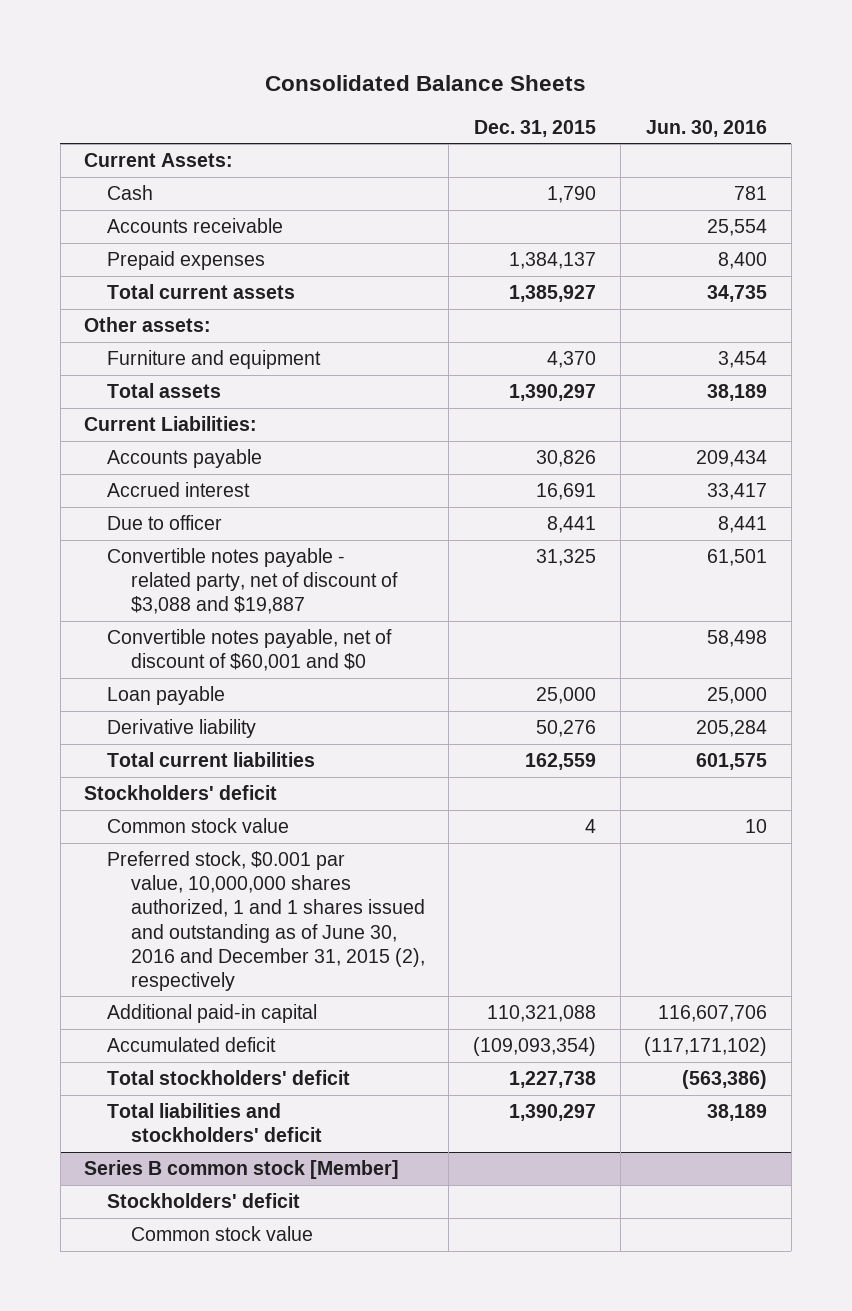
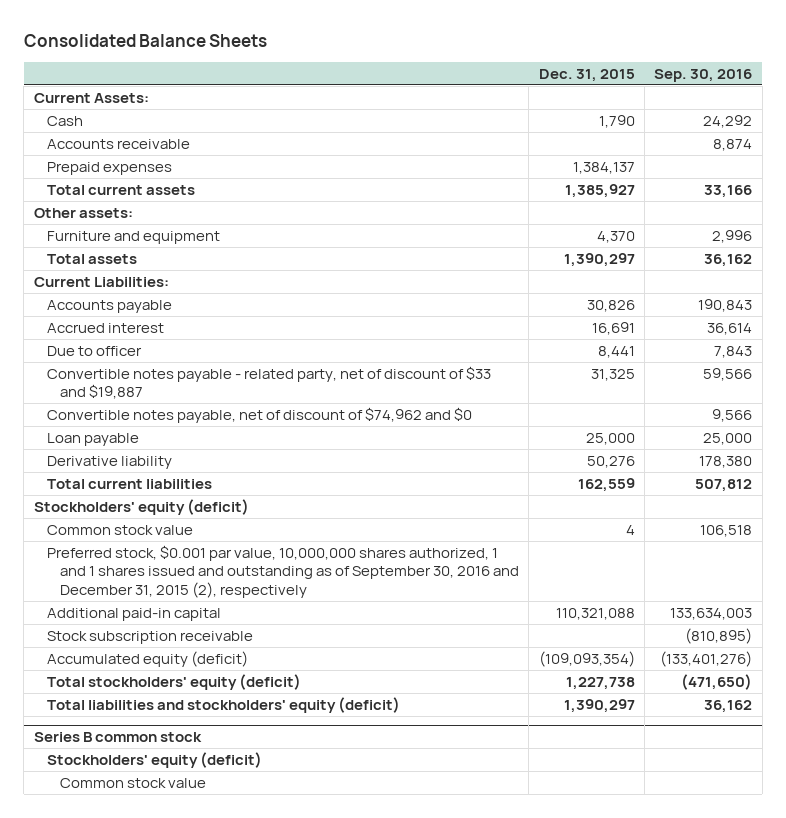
- | Dec. 31, 2015 | Jun. 30, 2016
+ | Dec. 31, 2015 | Sep. 30, 2016
- Convertible notes payable - related party, net of discount of $3,088 and $19,887 | 31,325 | 61,501
- Convertible notes payable, net of discount of $60,001 and $0 | | 58,498
+ Convertible notes payable - related party, net of discount of $33 and $19,887 | 31,325 | 59,566
+ Convertible notes payable, net of discount of $74,962 and $0 | | 9,566
- Stockholders' deficit
+ Stockholders' equity (deficit)
- Preferred stock, $0.001 par value, 10,000,000 shares authorized, 1 and 1 shares issued and outstanding as of June 30, 2016 and December 31, 2015 (2), respectively
+ Preferred stock, $0.001 par value, 10,000,000 shares authorized, 1 and 1 shares issued and outstanding as of September 30, 2016 and December 31, 2015 (2), respectively
- Accumulated deficit | (109,093,354) | (117,171,102)
- Total stockholders' deficit | 1,227,738 | (563,386)
- Total liabilities and stockholders' deficit | 1,390,297 | 38,189
- Series B common stock [Member]
- Stockholders' deficit
+ Stock subscription receivable | | (810,895)
+ Accumulated equity (deficit) | (109,093,354) | (133,401,276)
+ Total stockholders' equity (deficit) | 1,227,738 | (471,650)
+ Total liabilities and stockholders' equity (deficit) | 1,390,297 | 36,162
+ Series B common stock
+ Stockholders' equity (deficit)

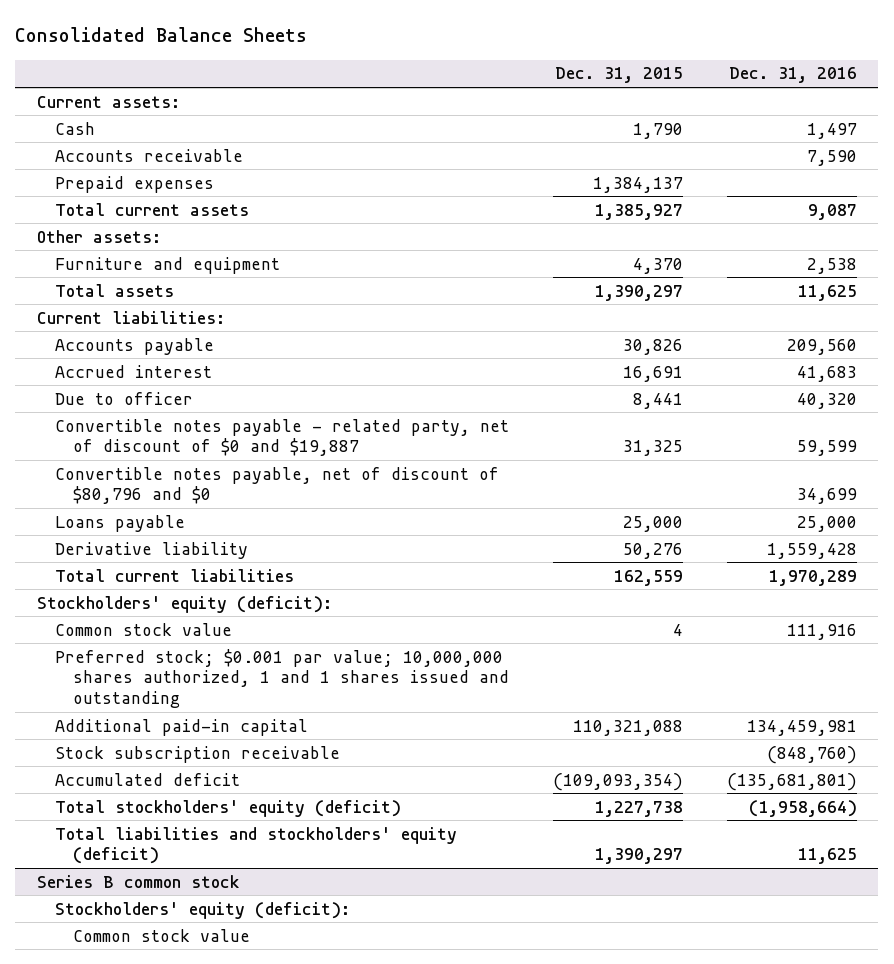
- | Dec. 31, 2015 | Sep. 30, 2016
+ | Dec. 31, 2015 | Dec. 31, 2016
- Current Assets:
+ Current assets:
- Current Liabilities:
+ Current liabilities:
- Convertible notes payable - related party, net of discount of $33 and $19,887 | 31,325 | 59,566
- Convertible notes payable, net of discount of $74,962 and $0 | | 9,566
- Loan payable | 25,000 | 25,000
+ Convertible notes payable - related party, net of discount of $0 and $19,887 | 31,325 | 59,599
+ Convertible notes payable, net of discount of $80,796 and $0 | | 34,699
+ Loans payable | 25,000 | 25,000
- Stockholders' equity (deficit)
+ Stockholders' equity (deficit):
- Preferred stock, $0.001 par value, 10,000,000 shares authorized, 1 and 1 shares issued and outstanding as of September 30, 2016 and December 31, 2015 (2), respectively
+ Preferred stock; $0.001 par value; 10,000,000 shares authorized, 1 and 1 shares issued and outstanding
- Accumulated equity (deficit) | (109,093,354) | (133,401,276)
+ Accumulated deficit | (109,093,354) | (135,681,801)
@ Series B common stock
- Stockholders' equity (deficit)
+ Stockholders' equity (deficit):

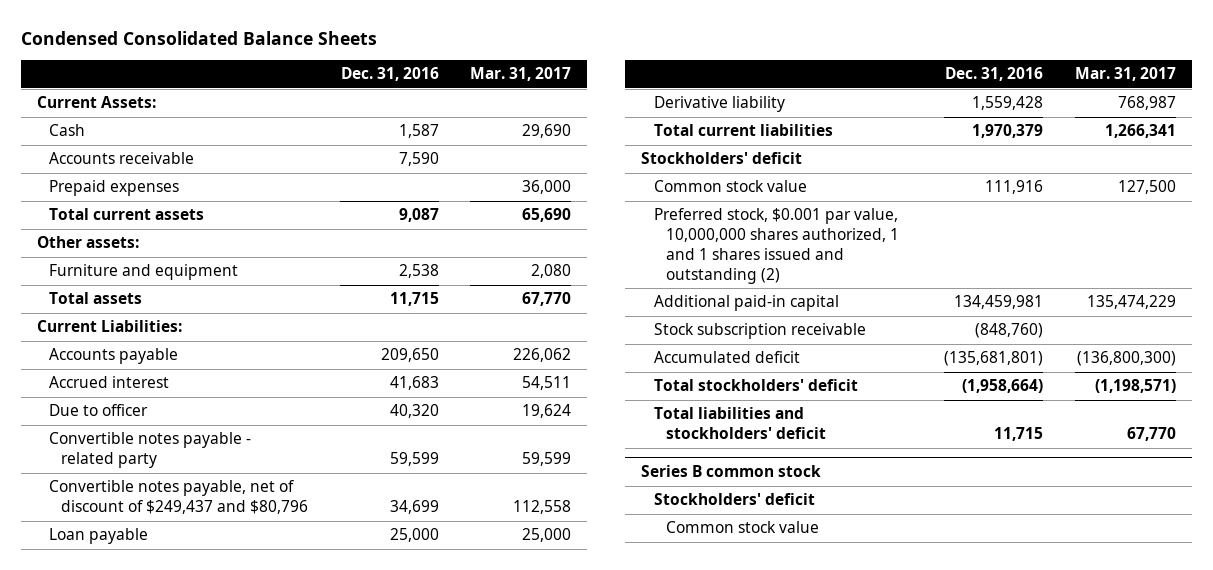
- Consolidated Balance Sheets
+ Condensed Consolidated Balance Sheets
- | Dec. 31, 2015 | Dec. 31, 2016
+ | Dec. 31, 2016 | Mar. 31, 2017
- Current assets:
- Cash | 1,790 | 1,497
+ Current Assets:
+ Cash | 1,587 | 29,690
- Total assets | 1,390,297 | 11,625
- Current liabilities:
- Accounts payable | 30,826 | 209,560
+ Total assets | 11,715 | 67,770
+ Current Liabilities:
+ Accounts payable | 209,650 | 226,062
- Convertible notes payable - related party, net of discount of $0 and $19,887 | 31,325 | 59,599
- Convertible notes payable, net of discount of $80,796 and $0 | | 34,699
- Loans payable | 25,000 | 25,000
+ Convertible notes payable - related party | 59,599 | 59,599
+ Convertible notes payable, net of discount of $249,437 and $80,796 | 34,699 | 112,558
+ Loan payable | 25,000 | 25,000
- Total current liabilities | 162,559 | 1,970,289
- Stockholders' equity (deficit):
+ Total current liabilities | 1,970,379 | 1,266,341
+ Stockholders' deficit
- Preferred stock; $0.001 par value; 10,000,000 shares authorized, 1 and 1 shares issued and outstanding
+ Preferred stock, $0.001 par value, 10,000,000 shares authorized, 1 and 1 shares issued and outstanding (2)
- Total stockholders' equity (deficit) | 1,227,738 | (1,958,664)
- Total liabilities and stockholders' equity (deficit) | 1,390,297 | 11,625
+ Total stockholders' deficit | (1,958,664) | (1,198,571)
+ Total liabilities and stockholders' deficit | 11,715 | 67,770
@ Series B common stock
- Stockholders' equity (deficit):
+ Stockholders' deficit

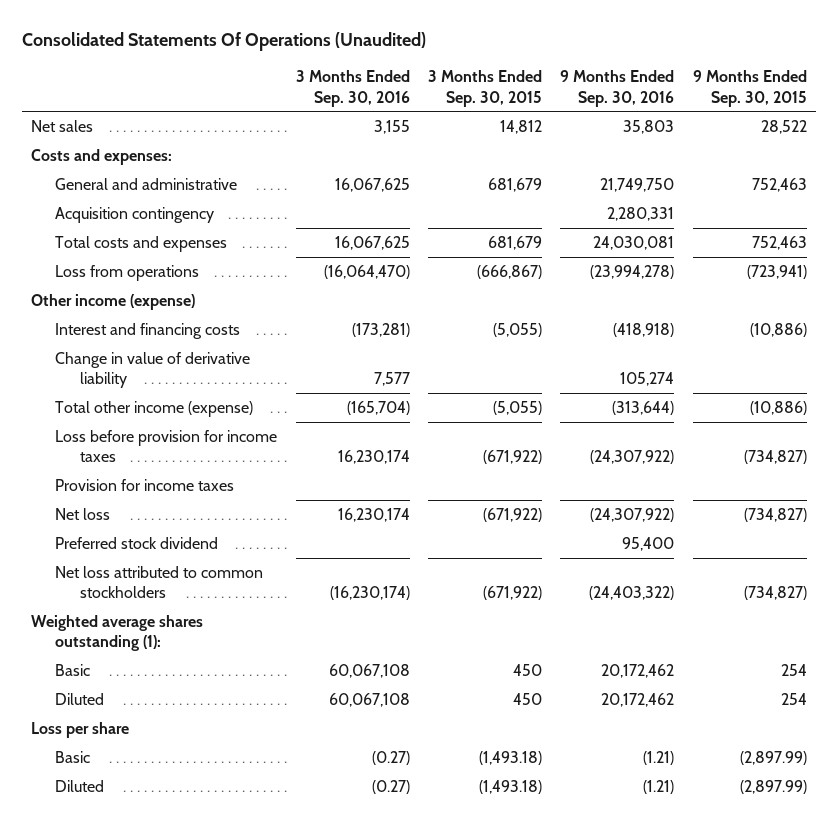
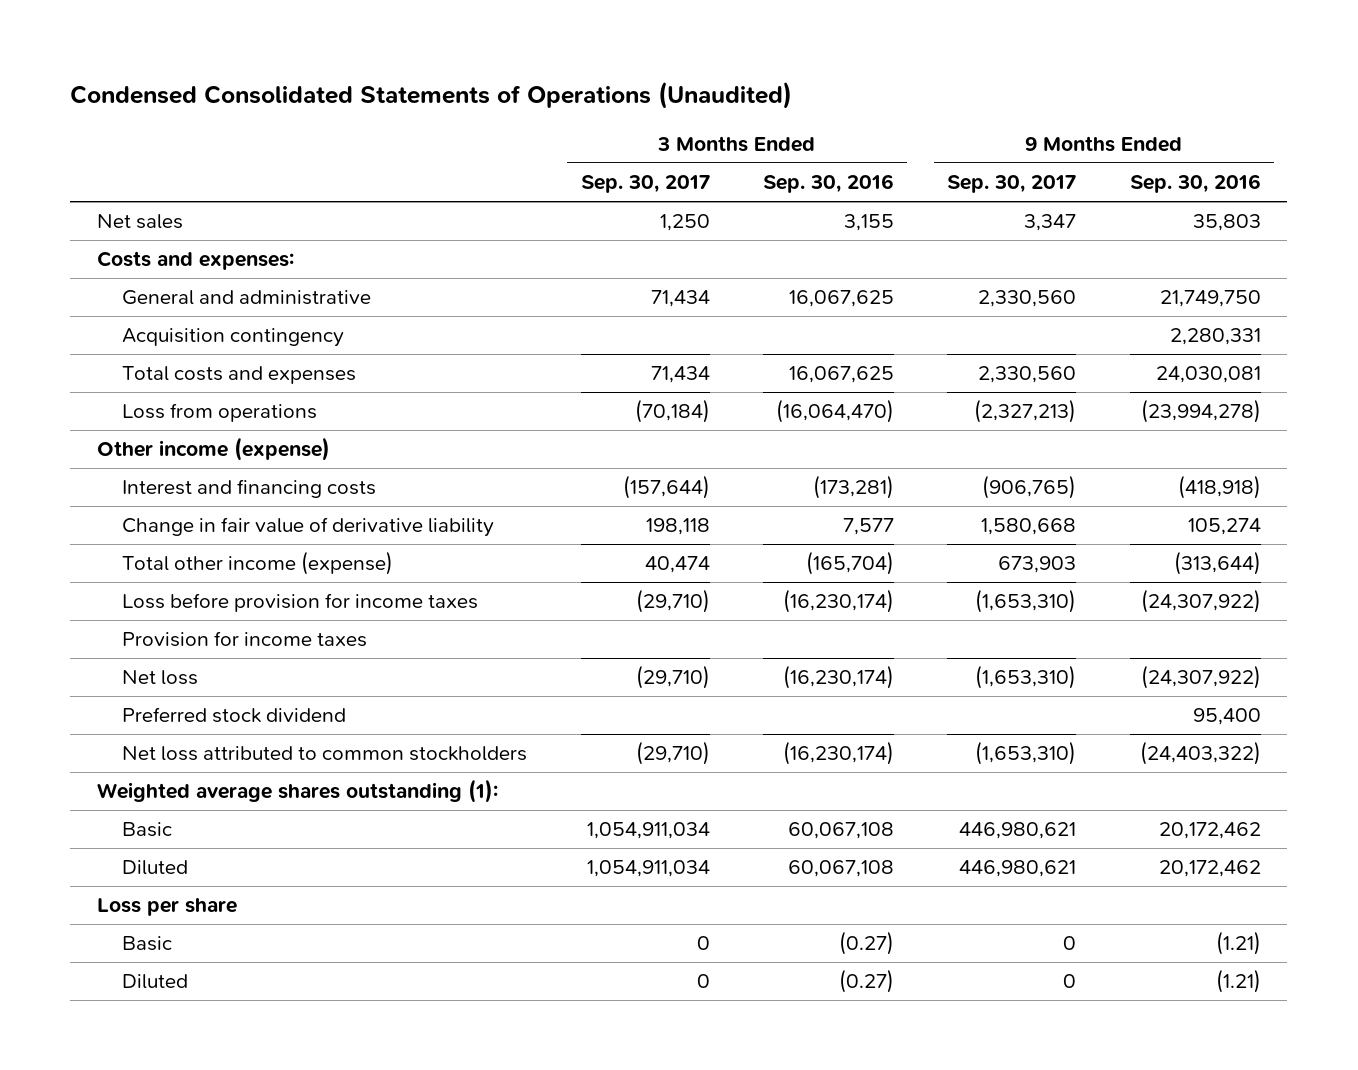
- Consolidated Statements Of Operations (Unaudited)
+ Condensed Consolidated Statements of Operations (Unaudited)
- | 3 Months Ended Sep. 30, 2016 | 3 Months Ended Sep. 30, 2015 | 9 Months Ended Sep. 30, 2016 | 9 Months Ended Sep. 30, 2015
+ | 3 Months Ended Sep. 30, 2017 | 3 Months Ended Sep. 30, 2016 | 9 Months Ended Sep. 30, 2017 | 9 Months Ended Sep. 30, 2016
- Change in value of derivative liability | 7,577 | | 105,274 |
+ Change in fair value of derivative liability | 198,118 | 7,577 | 1,580,668 | 105,274
- Loss before provision for income taxes | 16,230,174 | (671,922) | (24,307,922) | (734,827)
+ Loss before provision for income taxes | (29,710) | (16,230,174) | (1,653,310) | (24,307,922)
- Net loss | 16,230,174 | (671,922) | (24,307,922) | (734,827)
+ Net loss | (29,710) | (16,230,174) | (1,653,310) | (24,307,922)

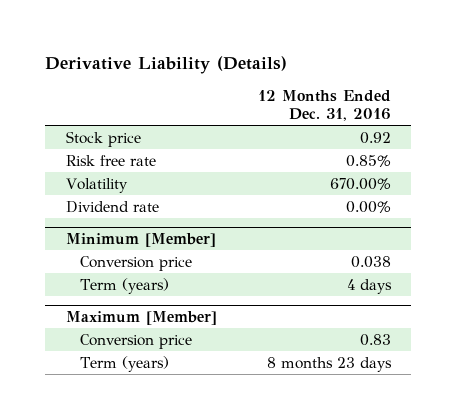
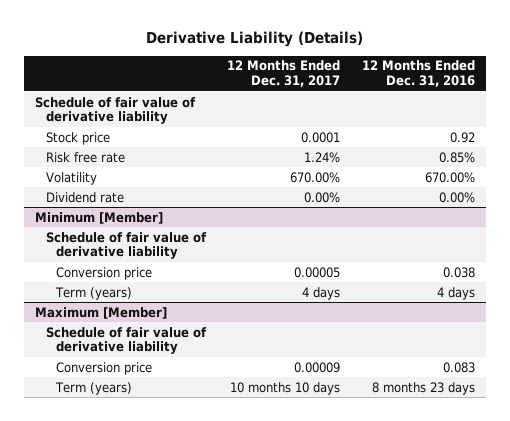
- | 12 Months Ended Dec. 31, 2016
+ | 12 Months Ended Dec. 31, 2017 | 12 Months Ended Dec. 31, 2016
+ Schedule of fair value of derivative liability
@ Minimum [Member]
+ Schedule of fair value of derivative liability
@ Maximum [Member]
- Conversion price | 0.83
+ Schedule of fair value of derivative liability
+ Conversion price | 0.00009 | 0.083

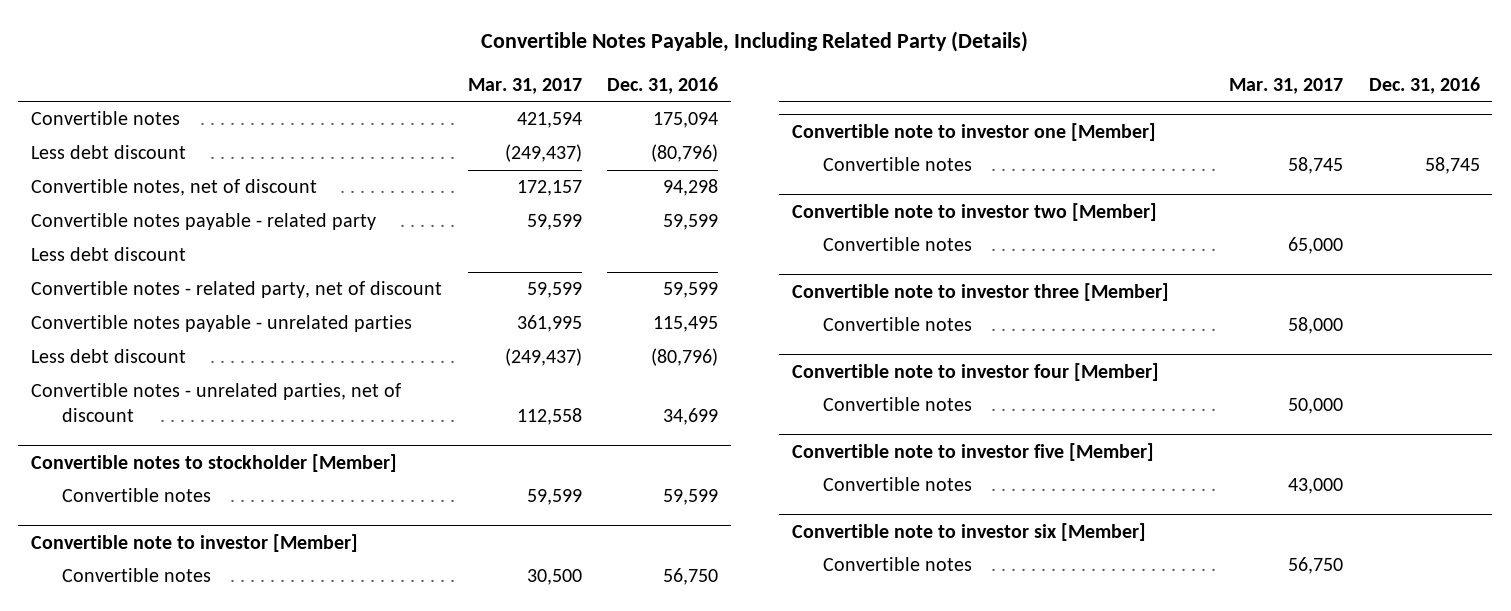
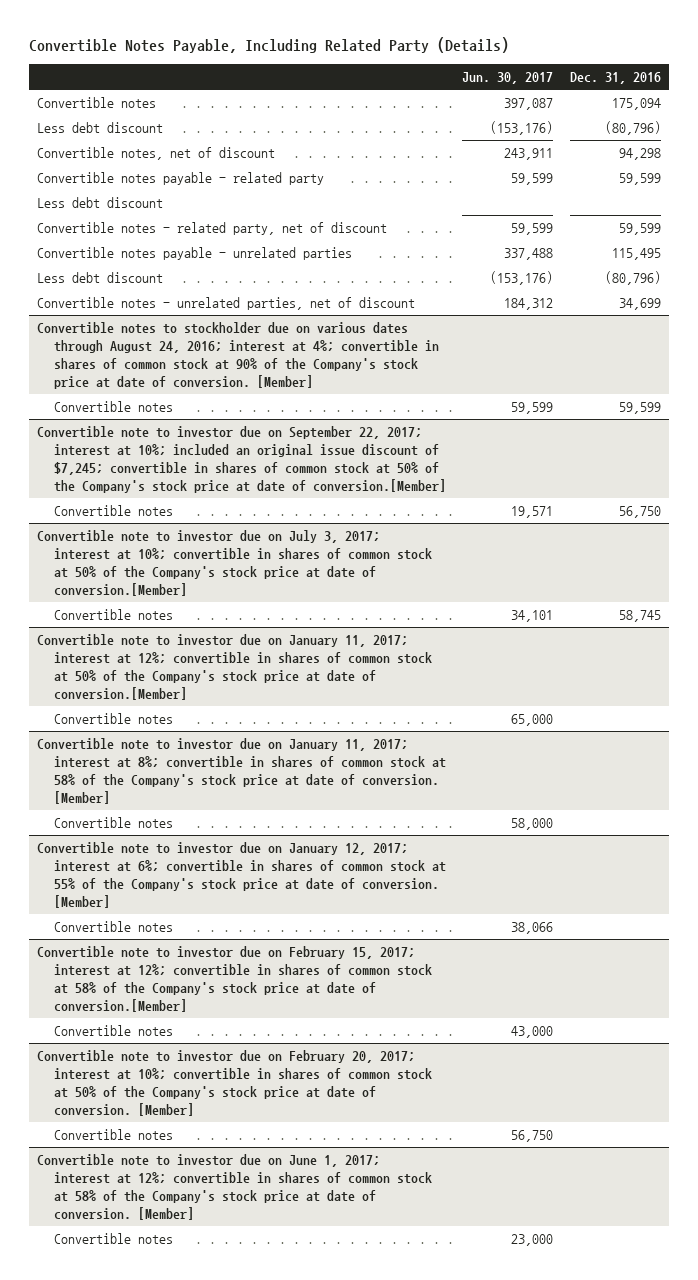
- | Mar. 31, 2017 | Dec. 31, 2016
+ | Jun. 30, 2017 | Dec. 31, 2016
- Convertible notes to stockholder [Member]
+ Convertible notes to stockholder due on various dates through August 24, 2016; interest at 4%; convertible in shares of common stock at 90% of the Company's stock price at date of conversion. [Member]
- Convertible note to investor [Member]
+ Convertible note to investor due on September 22, 2017; interest at 10%; included an original issue discount of $7,245; convertible in shares of common stock at 50% of the Company's stock price at date of conversion.[Member]
- Convertible note to investor one [Member]
+ Convertible note to investor due on July 3, 2017; interest at 10%; convertible in shares of common stock at 50% of the Company's stock price at date of conversion.[Member]
- Convertible note to investor two [Member]
+ Convertible note to investor due on January 11, 2017; interest at 12%; convertible in shares of common stock at 50% of the Company's stock price at date of conversion.[Member]
- Convertible note to investor three [Member]
+ Convertible note to investor due on January 11, 2017; interest at 8%; convertible in shares of common stock at 58% of the Company's stock price at date of conversion. [Member]
- Convertible note to investor four [Member]
+ Convertible note to investor due on January 12, 2017; interest at 6%; convertible in shares of common stock at 55% of the Company's stock price at date of conversion. [Member]
- Convertible note to investor five [Member]
+ Convertible note to investor due on February 15, 2017; interest at 12%; convertible in shares of common stock at 58% of the Company's stock price at date of conversion.[Member]
- Convertible note to investor six [Member]
+ Convertible note to investor due on February 20, 2017; interest at 10%; convertible in shares of common stock at 50% of the Company's stock price at date of conversion. [Member]
+ Convertible note to investor due on June 1, 2017; interest at 12%; convertible in shares of common stock at 58% of the Company's stock price at date of conversion. [Member]
+ Convertible notes | 23,000 |

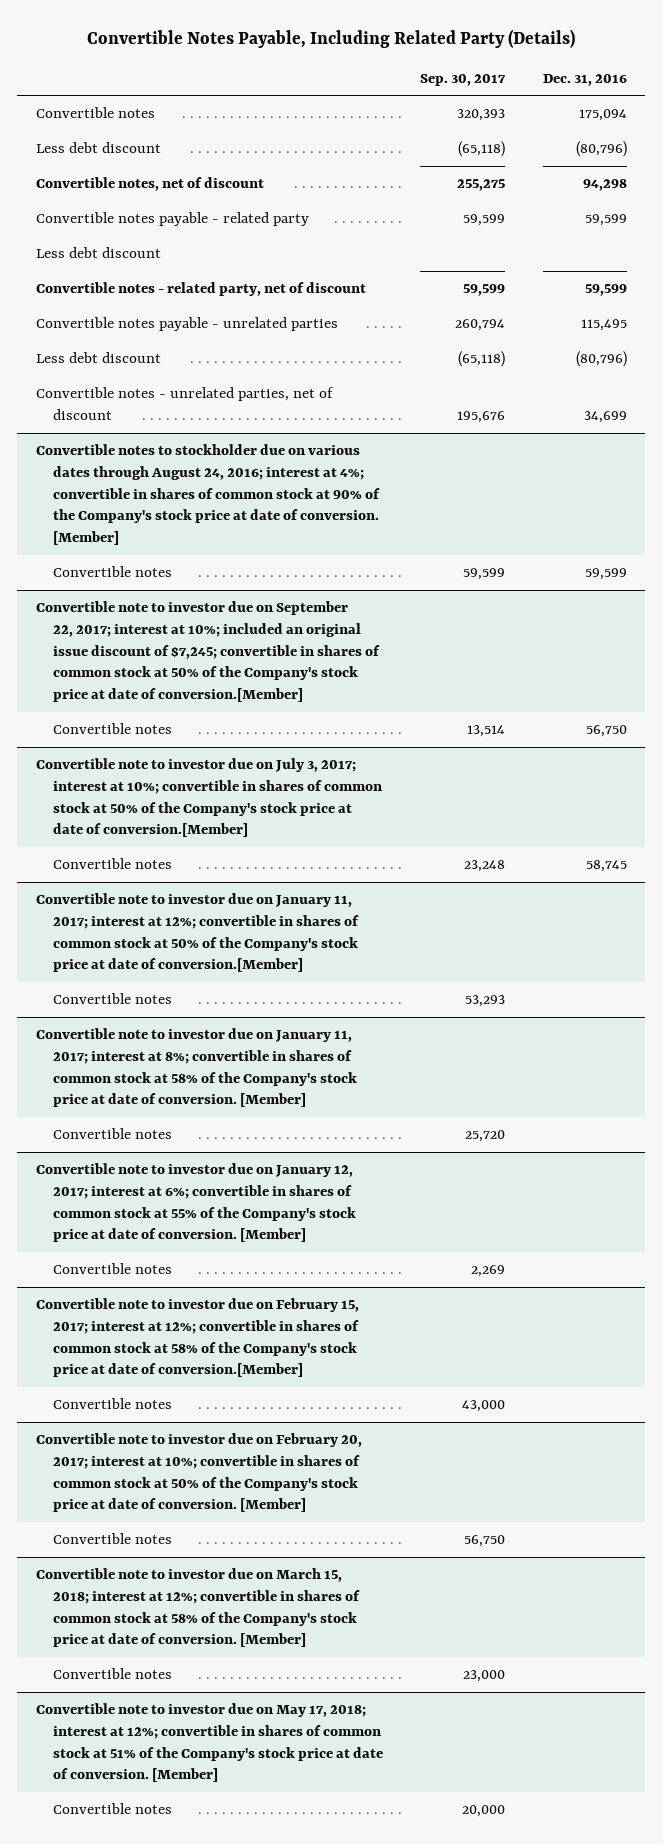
- | Jun. 30, 2017 | Dec. 31, 2016
+ | Sep. 30, 2017 | Dec. 31, 2016
- Convertible note to investor due on June 1, 2017; interest at 12%; convertible in shares of common stock at 58% of the Company's stock price at date of conversion. [Member]
+ Convertible note to investor due on March 15, 2018; interest at 12%; convertible in shares of common stock at 58% of the Company's stock price at date of conversion. [Member]
+ Convertible note to investor due on May 17, 2018; interest at 12%; convertible in shares of common stock at 51% of the Company's stock price at date of conversion. [Member]
+ Convertible notes | 20,000 |

